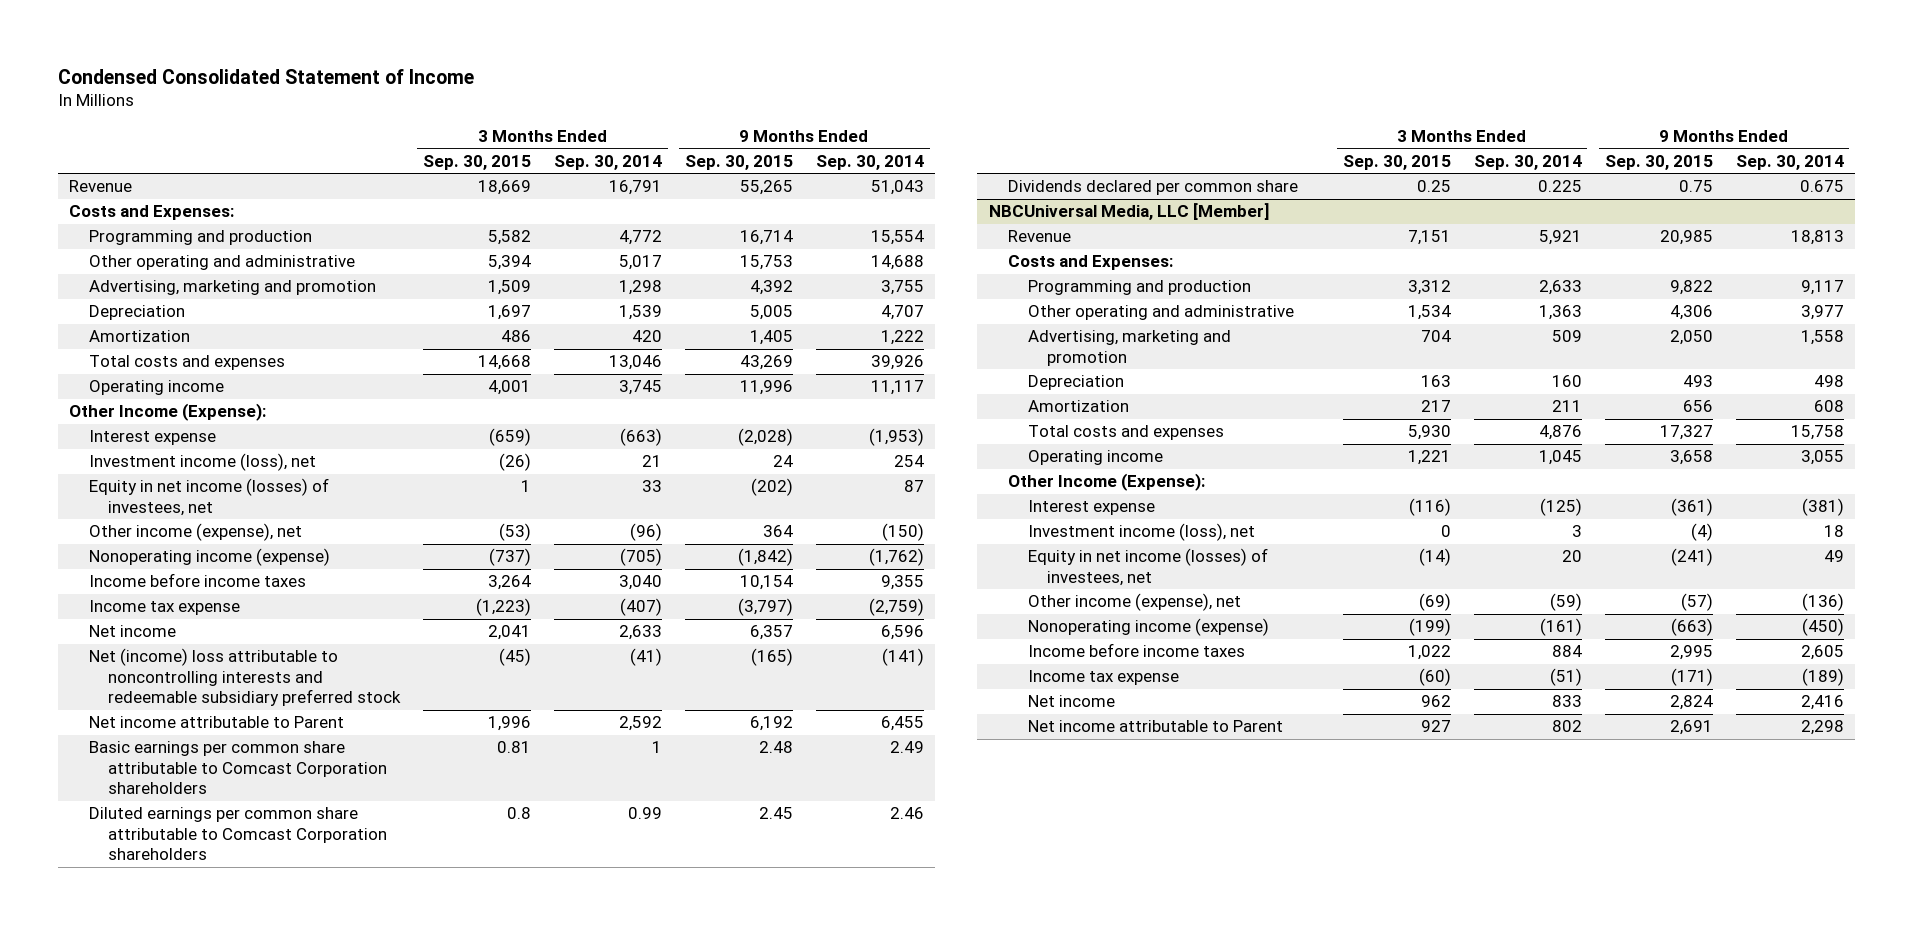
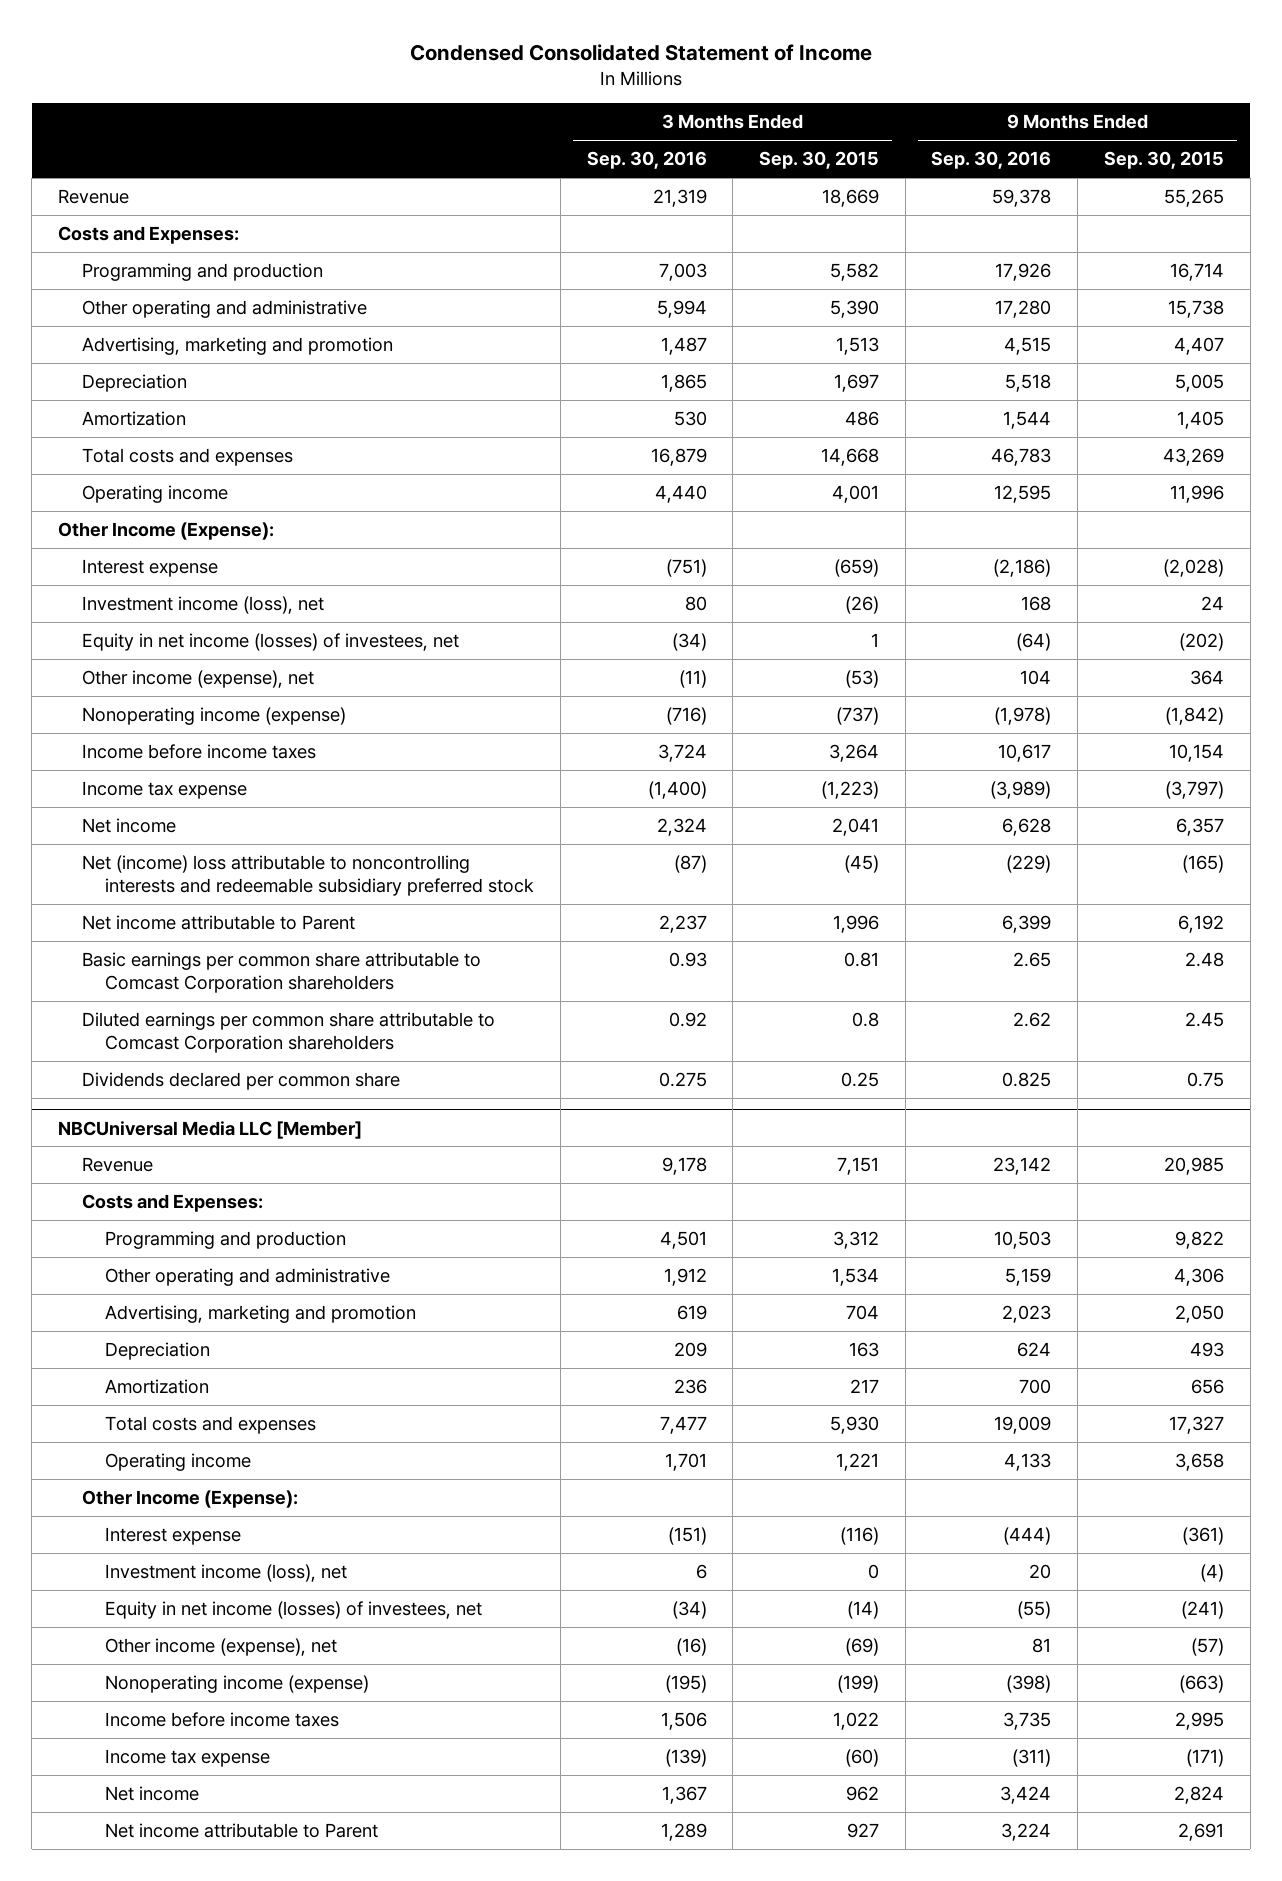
- | 3 Months Ended Sep. 30, 2015 | 3 Months Ended Sep. 30, 2014 | 9 Months Ended Sep. 30, 2015 | 9 Months Ended Sep. 30, 2014
+ | 3 Months Ended Sep. 30, 2016 | 3 Months Ended Sep. 30, 2015 | 9 Months Ended Sep. 30, 2016 | 9 Months Ended Sep. 30, 2015
- Other operating and administrative | 5,394 | 5,017 | 15,753 | 14,688
- Advertising, marketing and promotion | 1,509 | 1,298 | 4,392 | 3,755
+ Other operating and administrative | 5,994 | 5,390 | 17,280 | 15,738
+ Advertising, marketing and promotion | 1,487 | 1,513 | 4,515 | 4,407
- NBCUniversal Media, LLC [Member]
+ NBCUniversal Media LLC [Member]

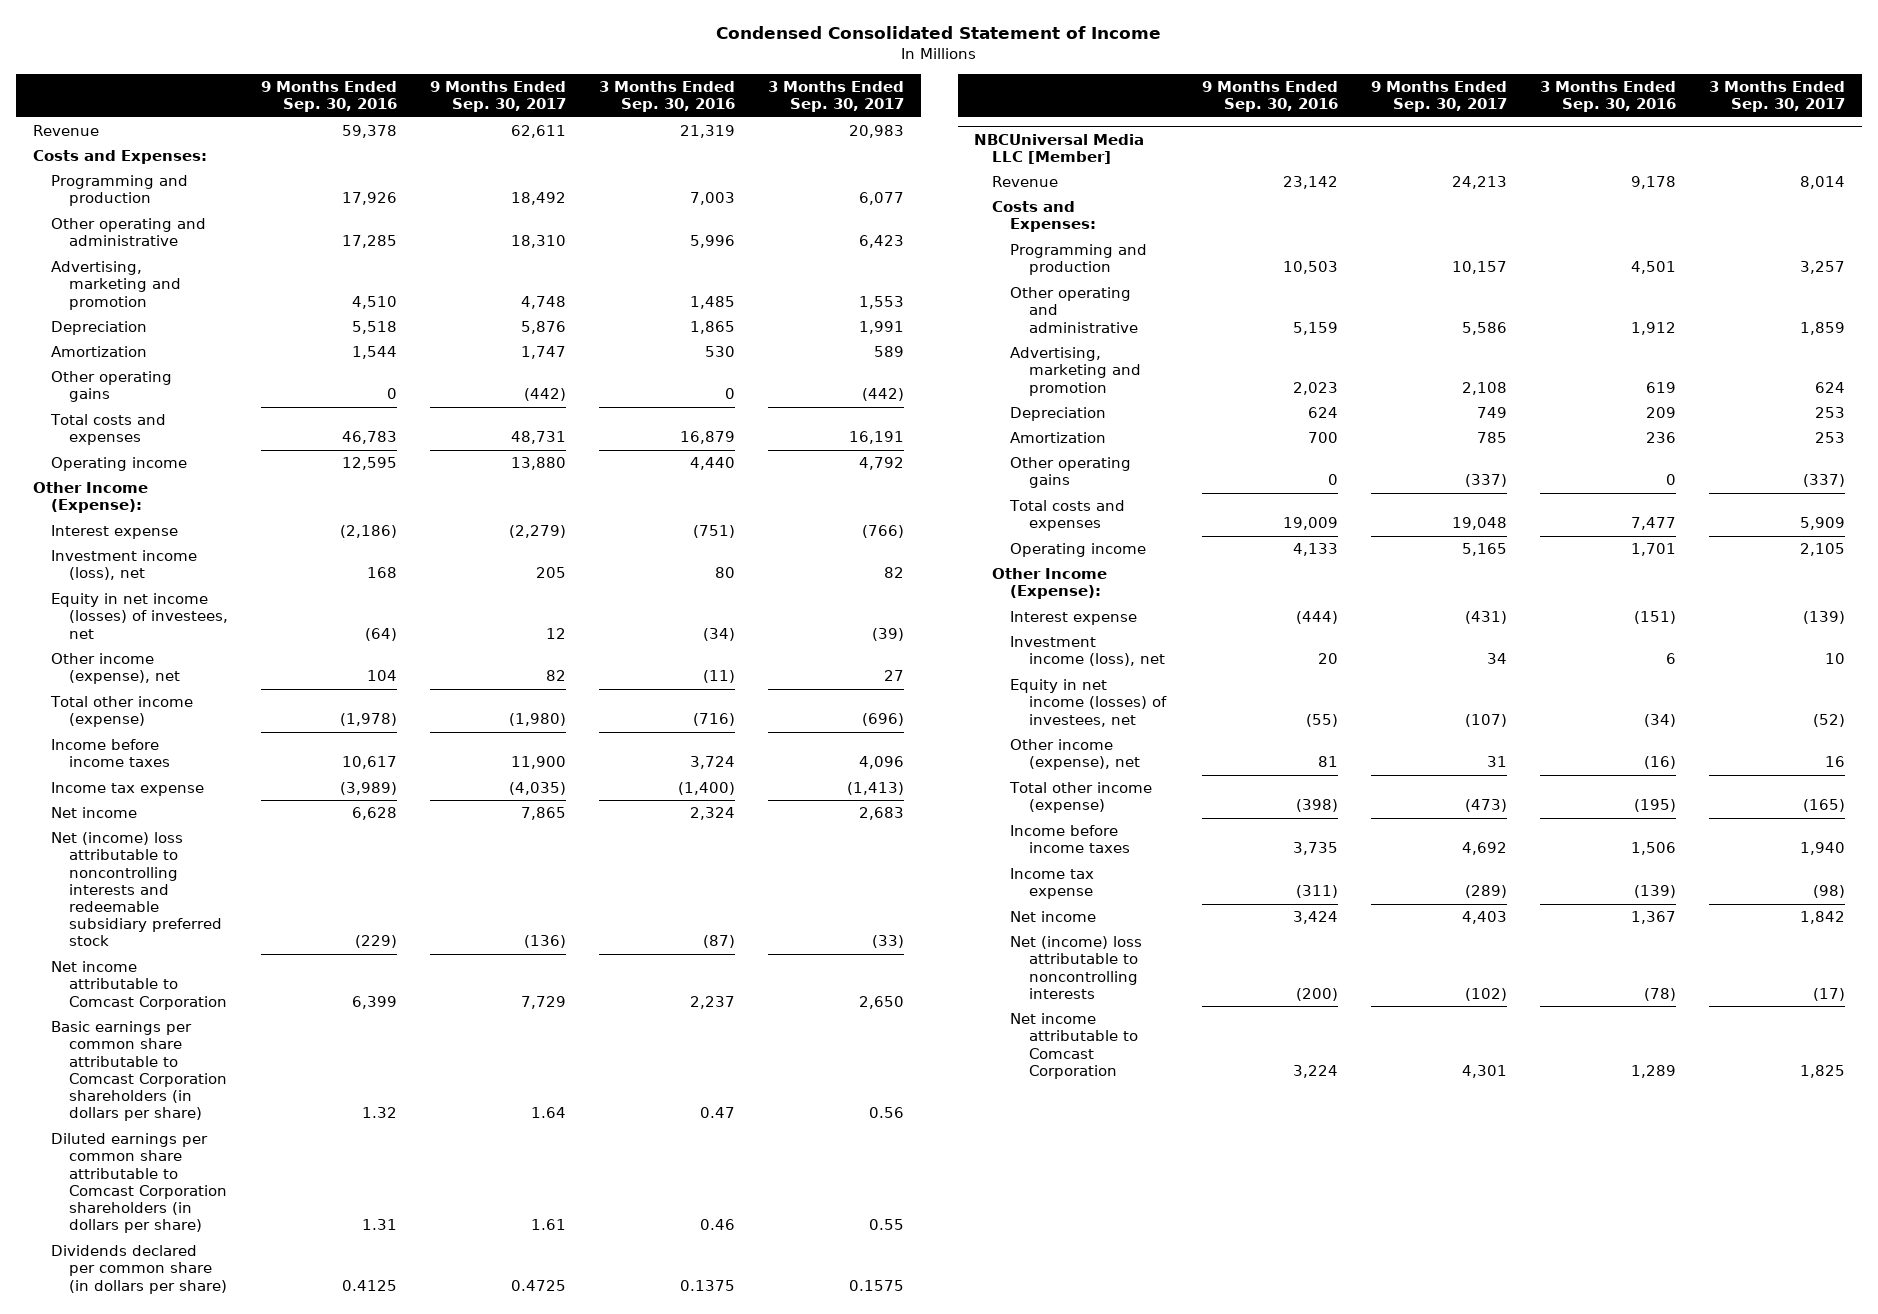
- | 3 Months Ended Sep. 30, 2016 | 3 Months Ended Sep. 30, 2015 | 9 Months Ended Sep. 30, 2016 | 9 Months Ended Sep. 30, 2015
+ | 9 Months Ended Sep. 30, 2016 | 9 Months Ended Sep. 30, 2017 | 3 Months Ended Sep. 30, 2016 | 3 Months Ended Sep. 30, 2017
- Other operating and administrative | 5,994 | 5,390 | 17,280 | 15,738
- Advertising, marketing and promotion | 1,487 | 1,513 | 4,515 | 4,407
+ Other operating and administrative | 17,285 | 18,310 | 5,996 | 6,423
+ Advertising, marketing and promotion | 4,510 | 4,748 | 1,485 | 1,553
+ Other operating gains | 0 | (442) | 0 | (442)
- Nonoperating income (expense) | (716) | (737) | (1,978) | (1,842)
+ Total other income (expense) | (1,978) | (1,980) | (716) | (696)
- Net income attributable to Parent | 2,237 | 1,996 | 6,399 | 6,192
- Basic earnings per common share attributable to Comcast Corporation shareholders | 0.93 | 0.81 | 2.65 | 2.48
- Diluted earnings per common share attributable to Comcast Corporation shareholders | 0.92 | 0.8 | 2.62 | 2.45
- Dividends declared per common share | 0.275 | 0.25 | 0.825 | 0.75
+ Net income attributable to Comcast Corporation | 6,399 | 7,729 | 2,237 | 2,650
+ Basic earnings per common share attributable to Comcast Corporation shareholders (in dollars per share) | 1.32 | 1.64 | 0.47 | 0.56
+ Diluted earnings per common share attributable to Comcast Corporation shareholders (in dollars per share) | 1.31 | 1.61 | 0.46 | 0.55
+ Dividends declared per common share (in dollars per share) | 0.4125 | 0.4725 | 0.1375 | 0.1575
@ NBCUniversal Media LLC [Member]
+ Other operating gains | 0 | (337) | 0 | (337)
- Nonoperating income (expense) | (195) | (199) | (398) | (663)
+ Total other income (expense) | (398) | (473) | (195) | (165)
- Net income attributable to Parent | 1,289 | 927 | 3,224 | 2,691
+ Net (income) loss attributable to noncontrolling interests | (200) | (102) | (78) | (17)
+ Net income attributable to Comcast Corporation | 3,224 | 4,301 | 1,289 | 1,825

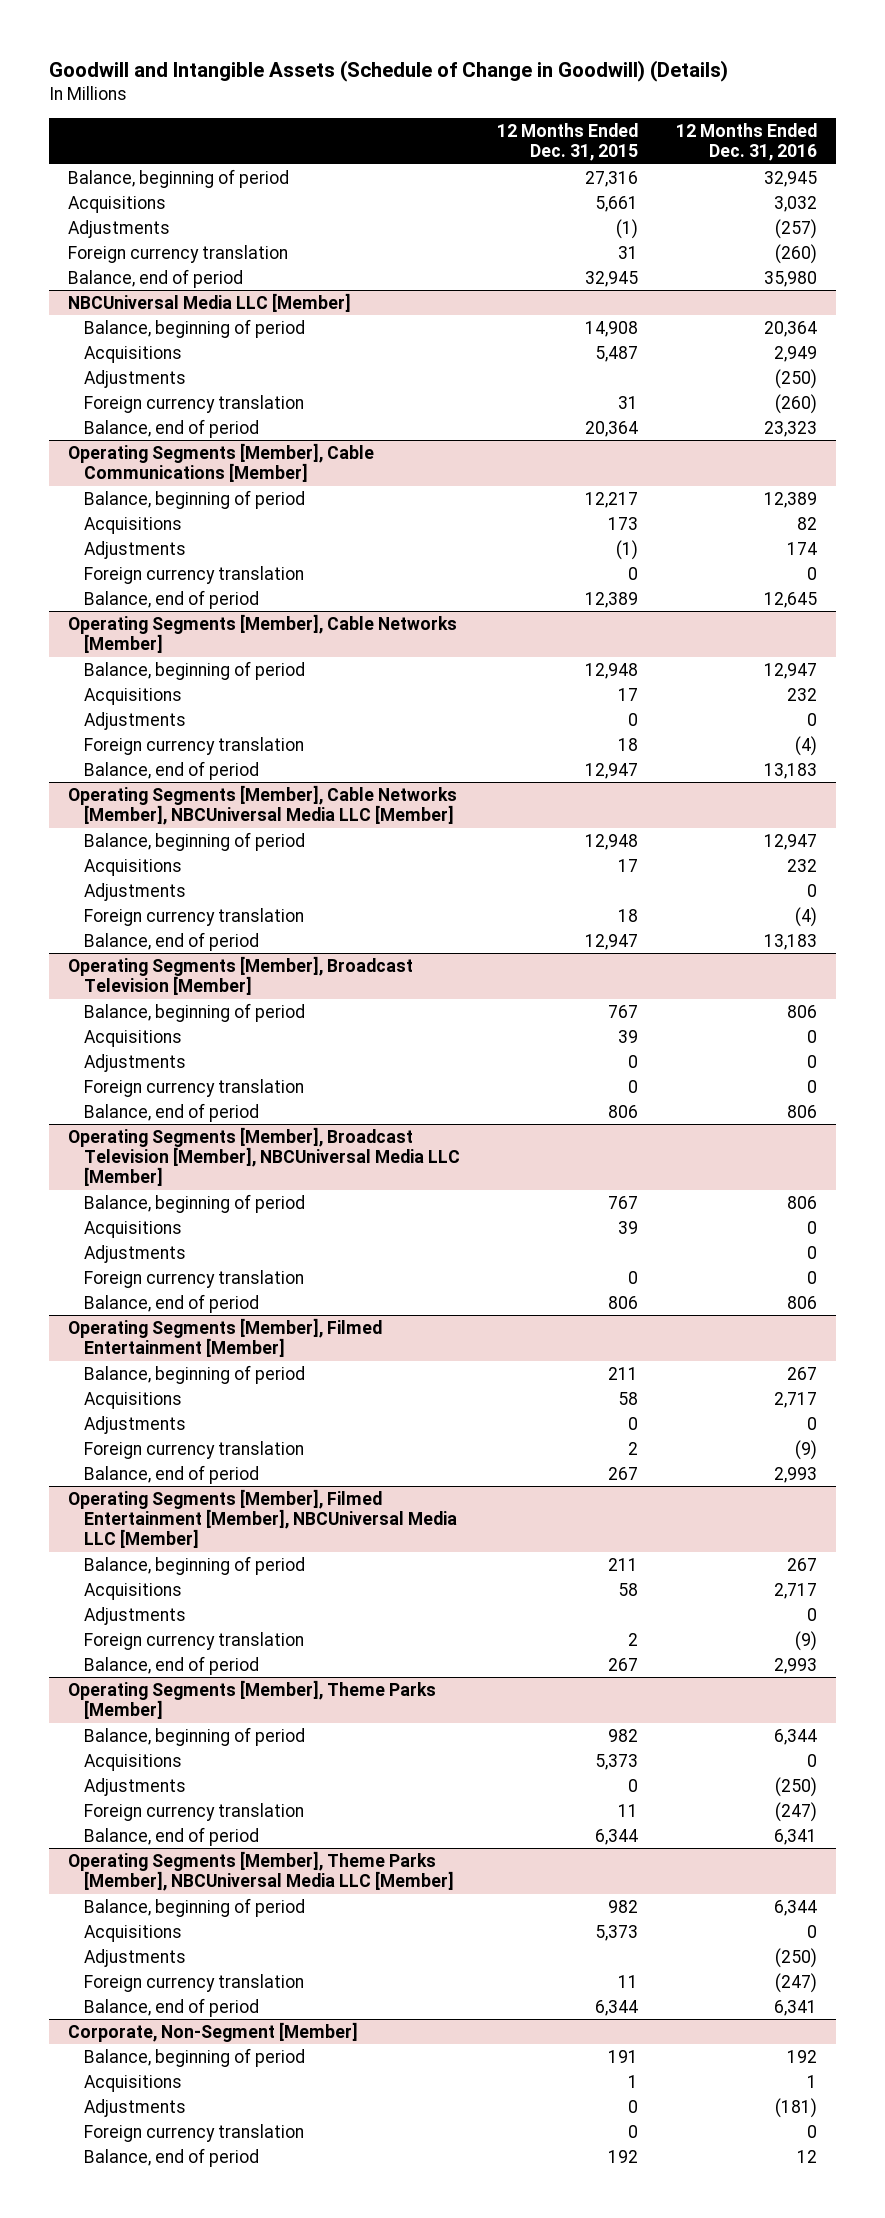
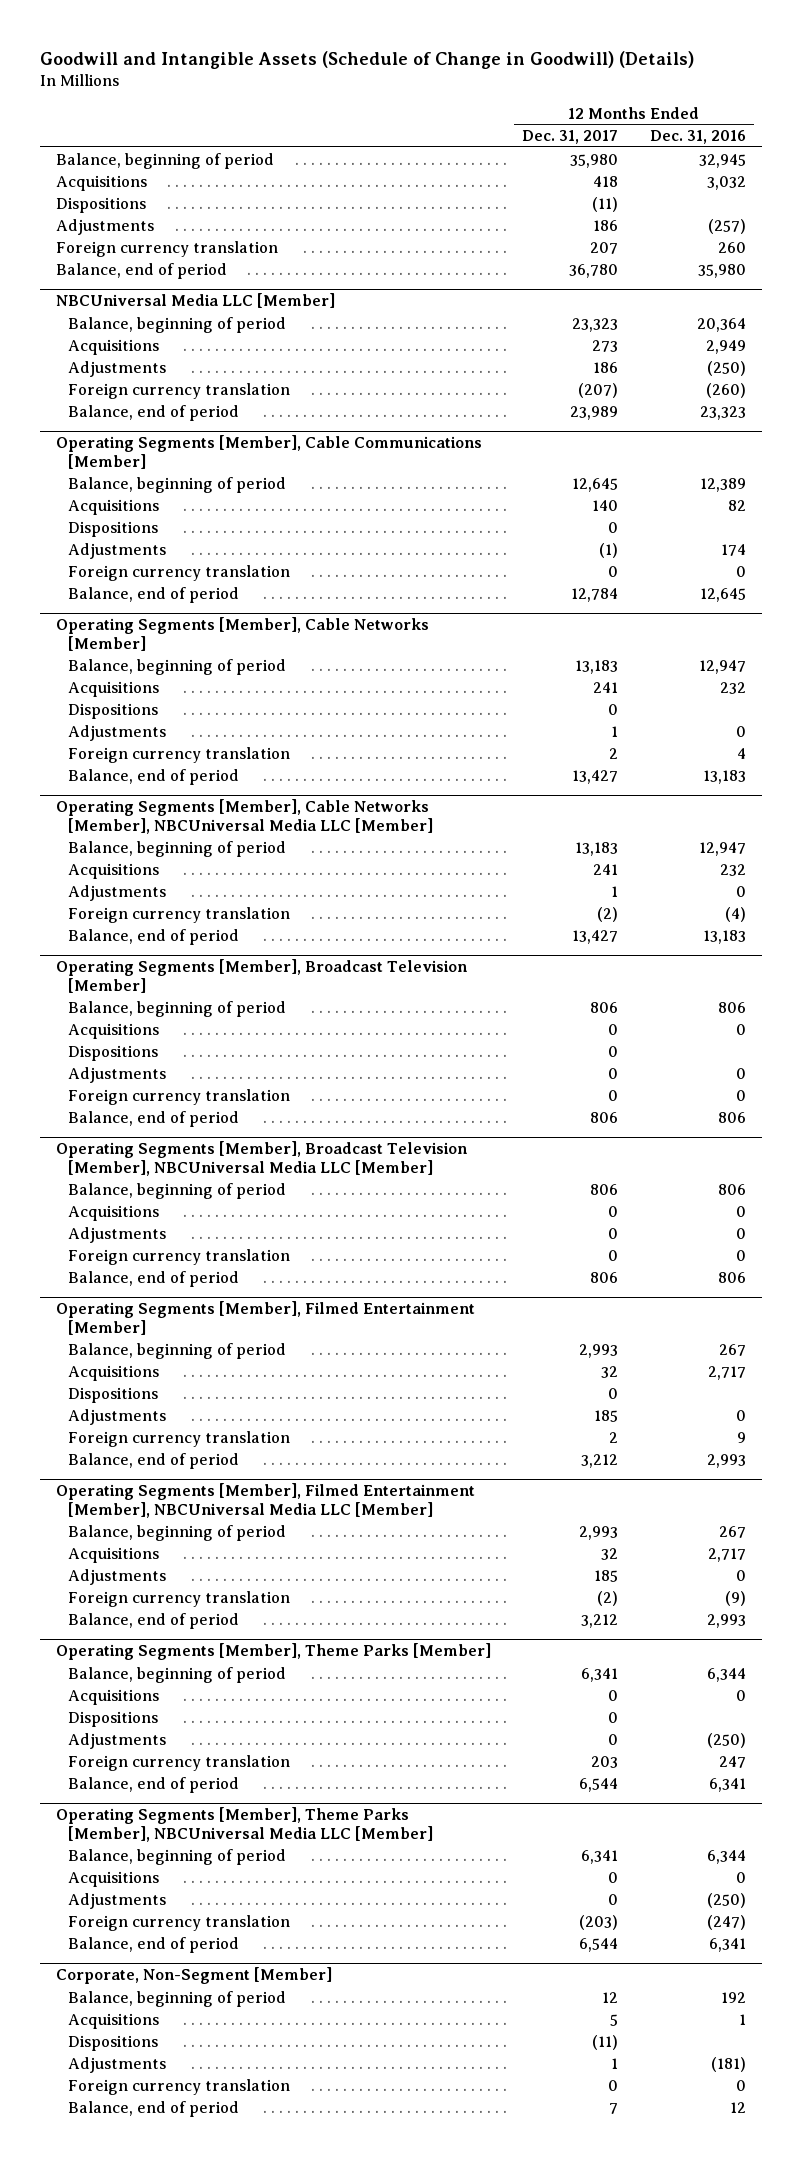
- | 12 Months Ended Dec. 31, 2015 | 12 Months Ended Dec. 31, 2016
+ | 12 Months Ended Dec. 31, 2017 | 12 Months Ended Dec. 31, 2016
+ Dispositions | (11) |
- Foreign currency translation | 31 | (260)
+ Foreign currency translation | 207 | 260
@ Operating Segments [Member], Cable Communications [Member]
+ Dispositions | 0 |
@ Operating Segments [Member], Cable Networks [Member]
+ Dispositions | 0 |
- Foreign currency translation | 18 | (4)
+ Foreign currency translation | 2 | 4
@ Operating Segments [Member], Broadcast Television [Member]
+ Dispositions | 0 |
@ Operating Segments [Member], Filmed Entertainment [Member]
+ Dispositions | 0 |
- Foreign currency translation | 2 | (9)
+ Foreign currency translation | 2 | 9
@ Operating Segments [Member], Theme Parks [Member]
+ Dispositions | 0 |
- Foreign currency translation | 11 | (247)
+ Foreign currency translation | 203 | 247
@ Corporate, Non-Segment [Member]
+ Dispositions | (11) |

